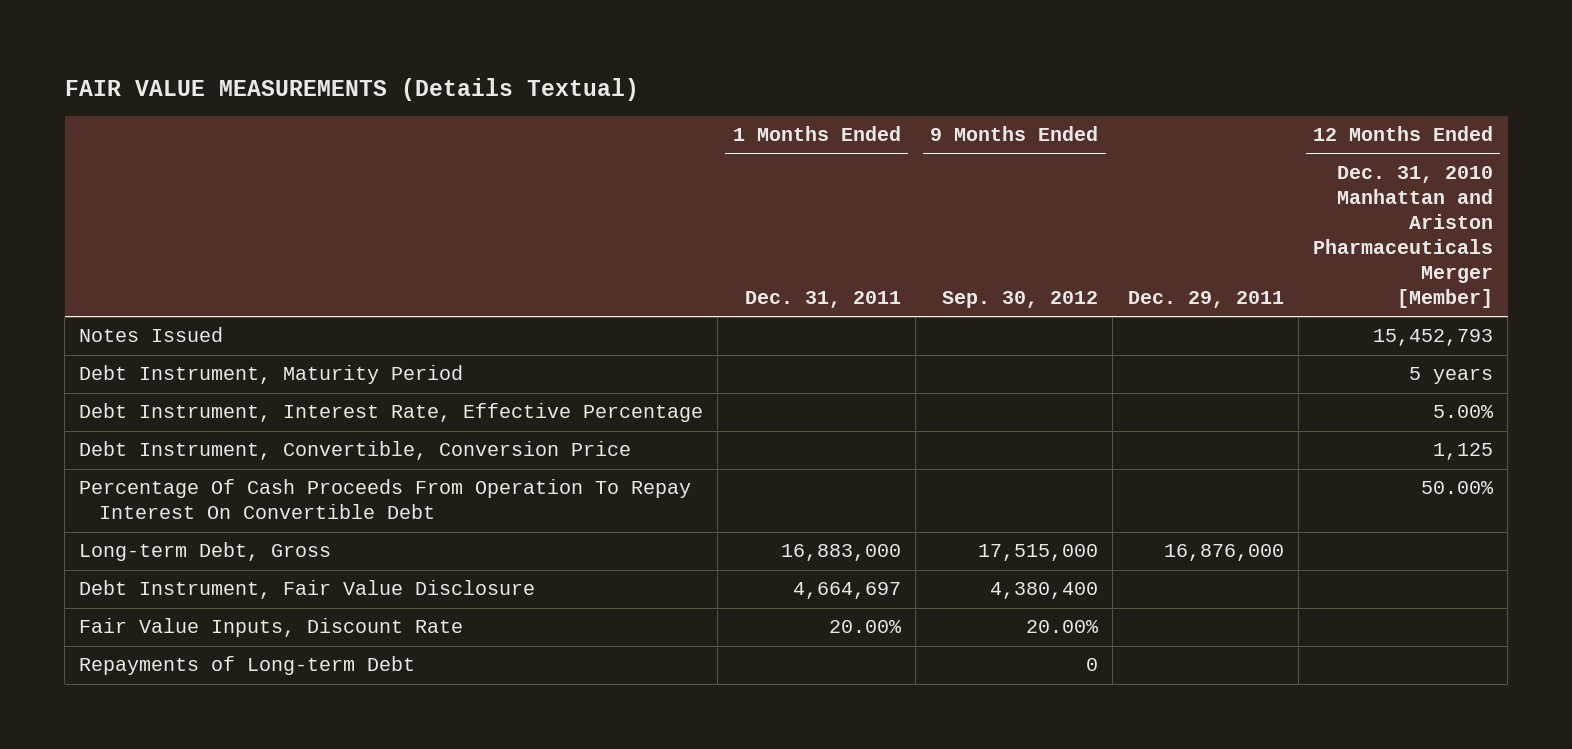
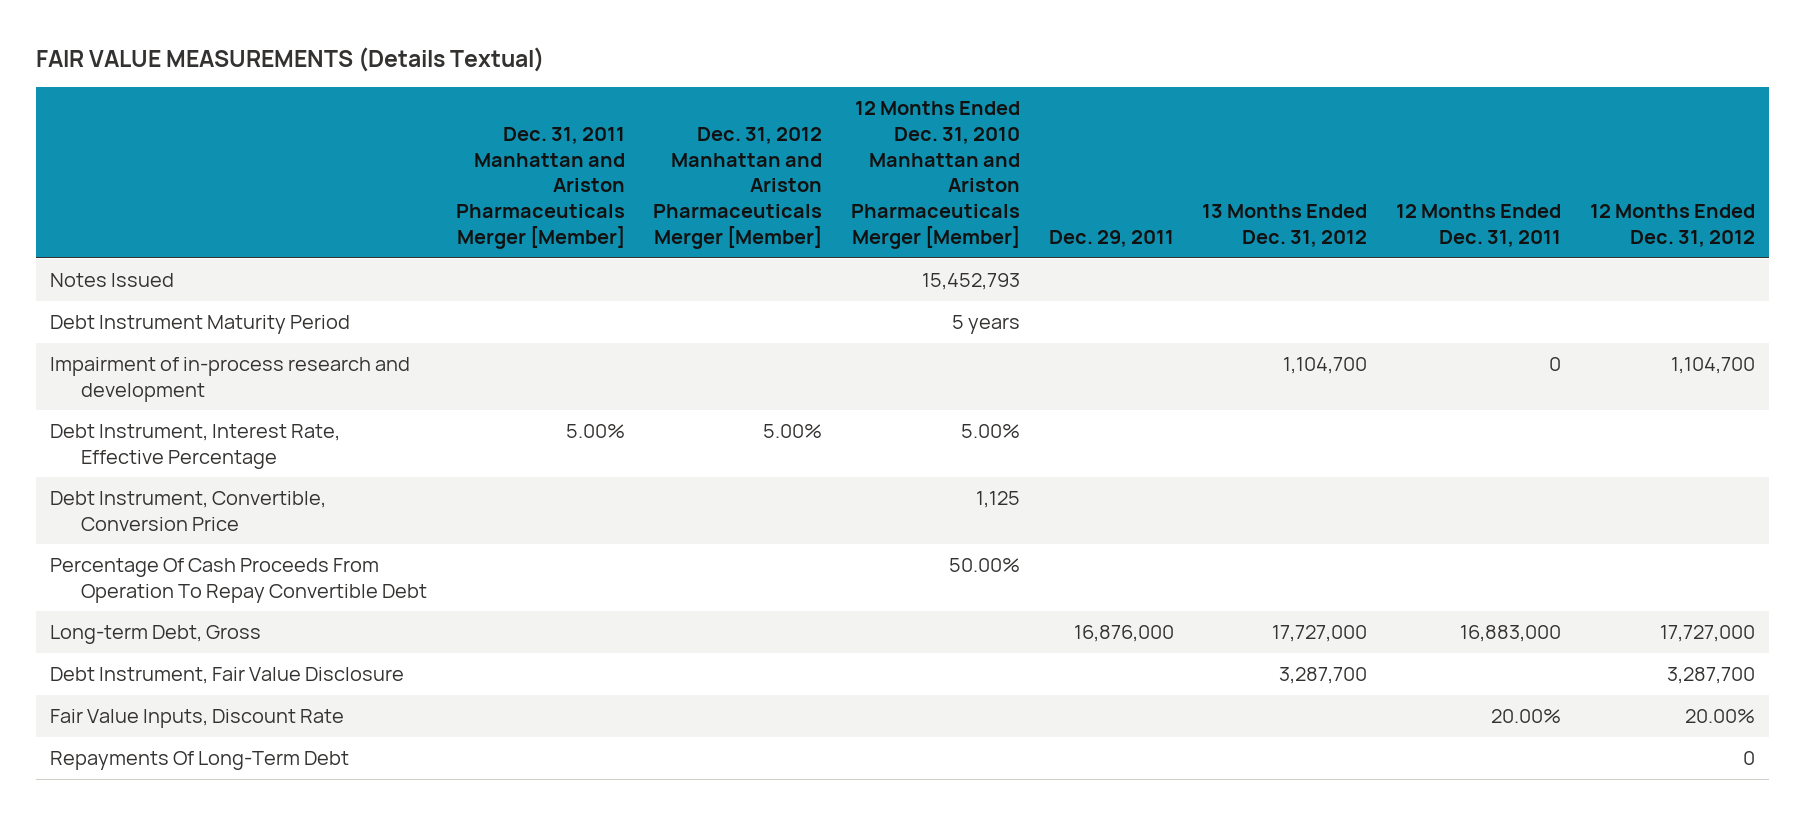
- | 1 Months Ended Dec. 31, 2011 | 9 Months Ended Sep. 30, 2012 | Dec. 29, 2011 | 12 Months Ended Dec. 31, 2010 Manhattan and Ariston Pharmaceuticals Merger [Member]
+ | Dec. 31, 2011 Manhattan and Ariston Pharmaceuticals Merger [Member] | Dec. 31, 2012 Manhattan and Ariston Pharmaceuticals Merger [Member] | 12 Months Ended Dec. 31, 2010 Manhattan and Ariston Pharmaceuticals Merger [Member] | Dec. 29, 2011 | 13 Months Ended Dec. 31, 2012 | 12 Months Ended Dec. 31, 2011 | 12 Months Ended Dec. 31, 2012
- Debt Instrument, Maturity Period | | | | 5 years
+ Debt Instrument Maturity Period | | | 5 years | | | |
+ Impairment of in-process research and development | | | | | 1,104,700 | 0 | 1,104,700
- Percentage Of Cash Proceeds From Operation To Repay Interest On Convertible Debt | | | | 50.00%
+ Percentage Of Cash Proceeds From Operation To Repay Convertible Debt | | | 50.00% | | | |
- Repayments of Long-term Debt | | 0 | |
+ Repayments Of Long-Term Debt | | | | | | | 0

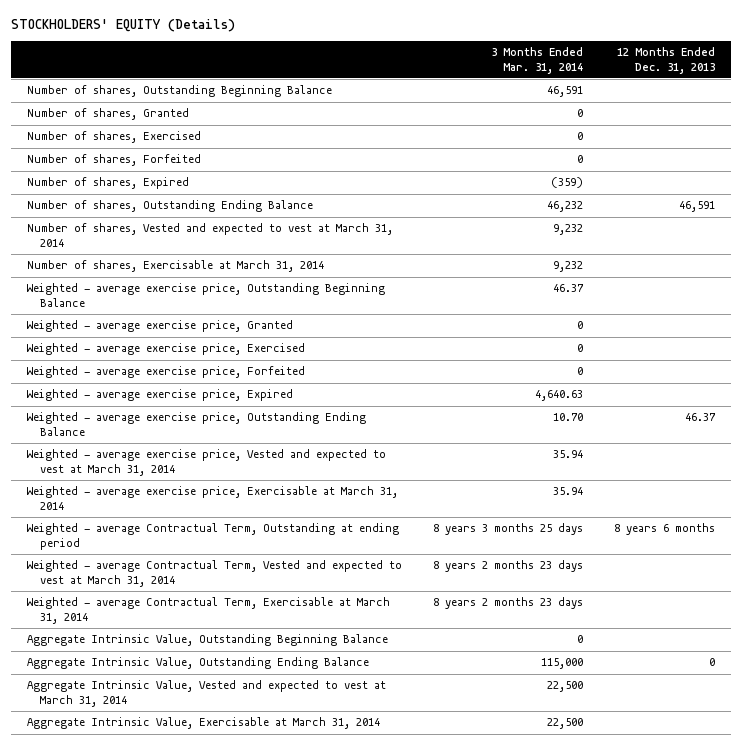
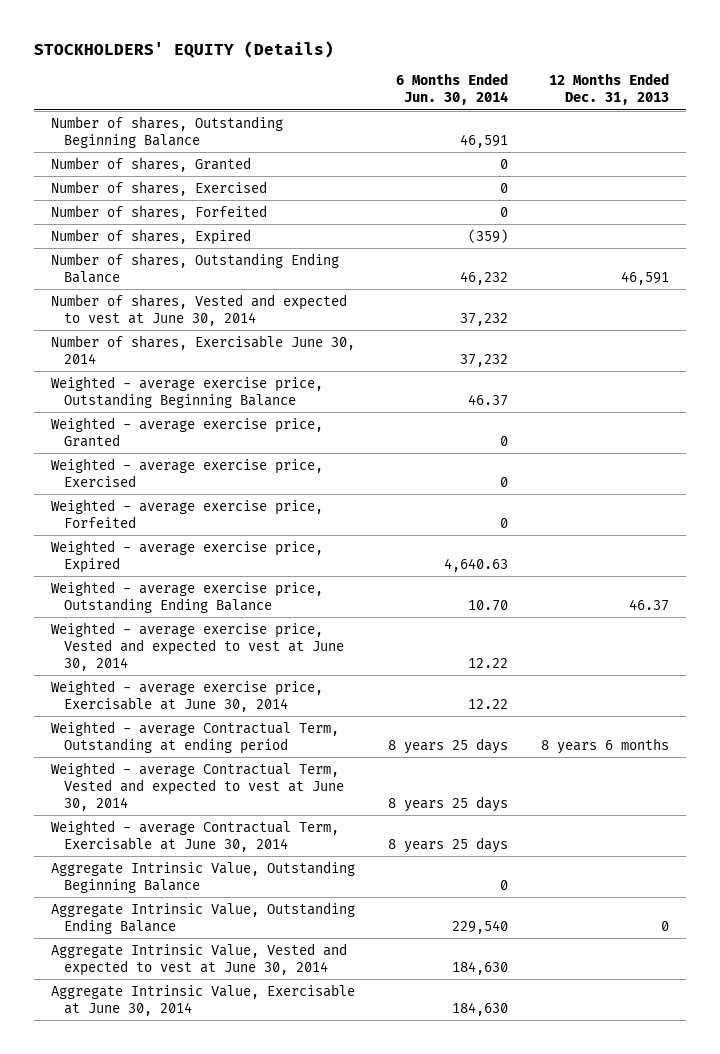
- | 3 Months Ended Mar. 31, 2014 | 12 Months Ended Dec. 31, 2013
+ | 6 Months Ended Jun. 30, 2014 | 12 Months Ended Dec. 31, 2013
- Number of shares, Vested and expected to vest at March 31, 2014 | 9,232 |
- Number of shares, Exercisable at March 31, 2014 | 9,232 |
+ Number of shares, Vested and expected to vest at June 30, 2014 | 37,232 |
+ Number of shares, Exercisable June 30, 2014 | 37,232 |
- Weighted - average exercise price, Vested and expected to vest at March 31, 2014 | 35.94 |
- Weighted - average exercise price, Exercisable at March 31, 2014 | 35.94 |
+ Weighted - average exercise price, Vested and expected to vest at June 30, 2014 | 12.22 |
+ Weighted - average exercise price, Exercisable at June 30, 2014 | 12.22 |
- Weighted - average Contractual Term, Vested and expected to vest at March 31, 2014 | 8 years 2 months 23 days |
- Weighted - average Contractual Term, Exercisable at March 31, 2014 | 8 years 2 months 23 days |
+ Weighted - average Contractual Term, Vested and expected to vest at June 30, 2014 | 8 years 25 days |
+ Weighted - average Contractual Term, Exercisable at June 30, 2014 | 8 years 25 days |
- Aggregate Intrinsic Value, Vested and expected to vest at March 31, 2014 | 22,500 |
- Aggregate Intrinsic Value, Exercisable at March 31, 2014 | 22,500 |
+ Aggregate Intrinsic Value, Vested and expected to vest at June 30, 2014 | 184,630 |
+ Aggregate Intrinsic Value, Exercisable at June 30, 2014 | 184,630 |

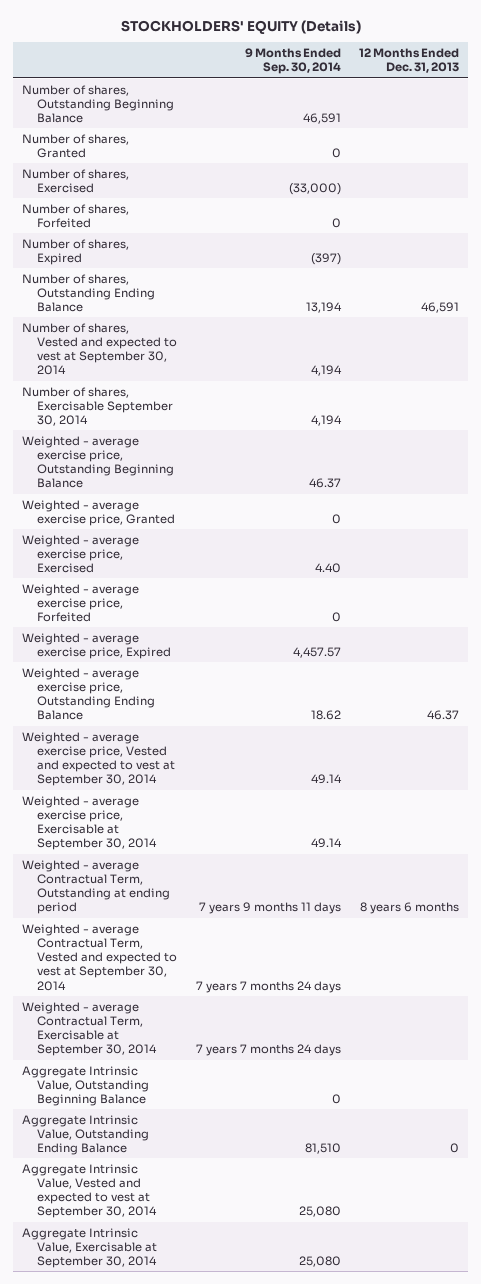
- | 6 Months Ended Jun. 30, 2014 | 12 Months Ended Dec. 31, 2013
+ | 9 Months Ended Sep. 30, 2014 | 12 Months Ended Dec. 31, 2013
- Number of shares, Vested and expected to vest at June 30, 2014 | 37,232 |
- Number of shares, Exercisable June 30, 2014 | 37,232 |
+ Number of shares, Vested and expected to vest at September 30, 2014 | 4,194 |
+ Number of shares, Exercisable September 30, 2014 | 4,194 |
- Weighted - average exercise price, Vested and expected to vest at June 30, 2014 | 12.22 |
- Weighted - average exercise price, Exercisable at June 30, 2014 | 12.22 |
+ Weighted - average exercise price, Vested and expected to vest at September 30, 2014 | 49.14 |
+ Weighted - average exercise price, Exercisable at September 30, 2014 | 49.14 |
- Weighted - average Contractual Term, Vested and expected to vest at June 30, 2014 | 8 years 25 days |
- Weighted - average Contractual Term, Exercisable at June 30, 2014 | 8 years 25 days |
+ Weighted - average Contractual Term, Vested and expected to vest at September 30, 2014 | 7 years 7 months 24 days |
+ Weighted - average Contractual Term, Exercisable at September 30, 2014 | 7 years 7 months 24 days |
- Aggregate Intrinsic Value, Vested and expected to vest at June 30, 2014 | 184,630 |
- Aggregate Intrinsic Value, Exercisable at June 30, 2014 | 184,630 |
+ Aggregate Intrinsic Value, Vested and expected to vest at September 30, 2014 | 25,080 |
+ Aggregate Intrinsic Value, Exercisable at September 30, 2014 | 25,080 |

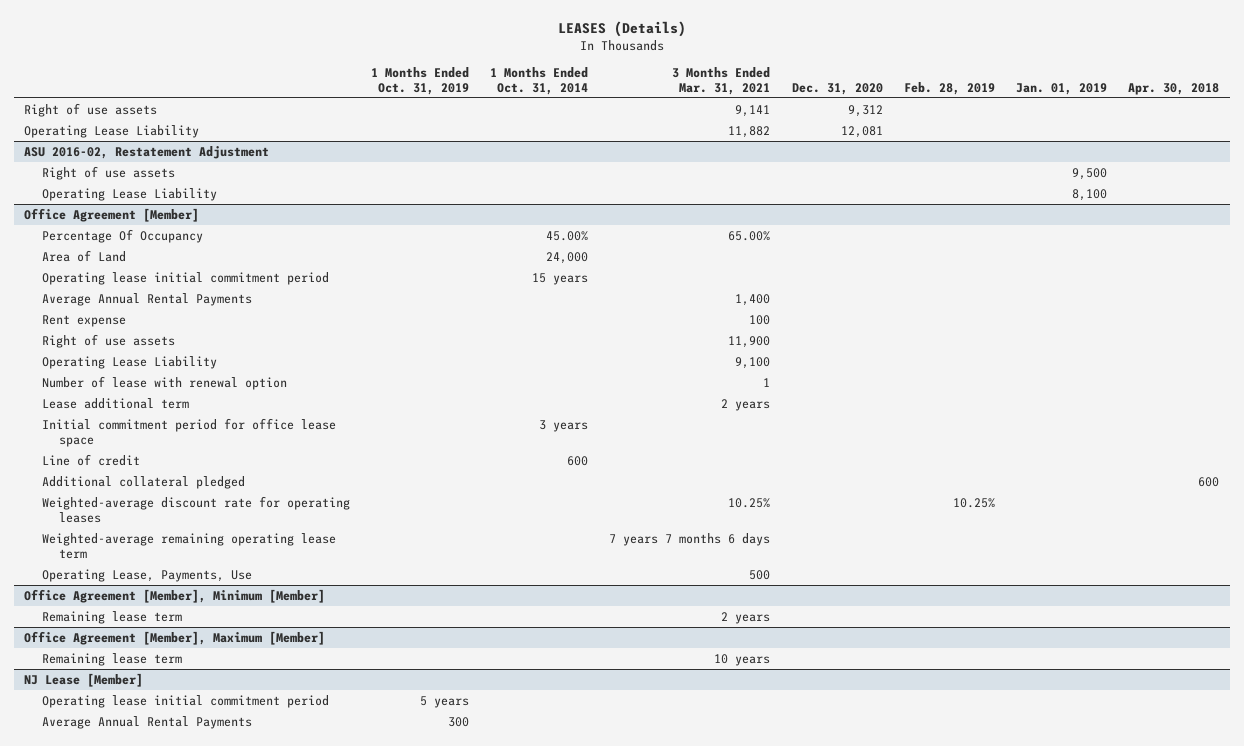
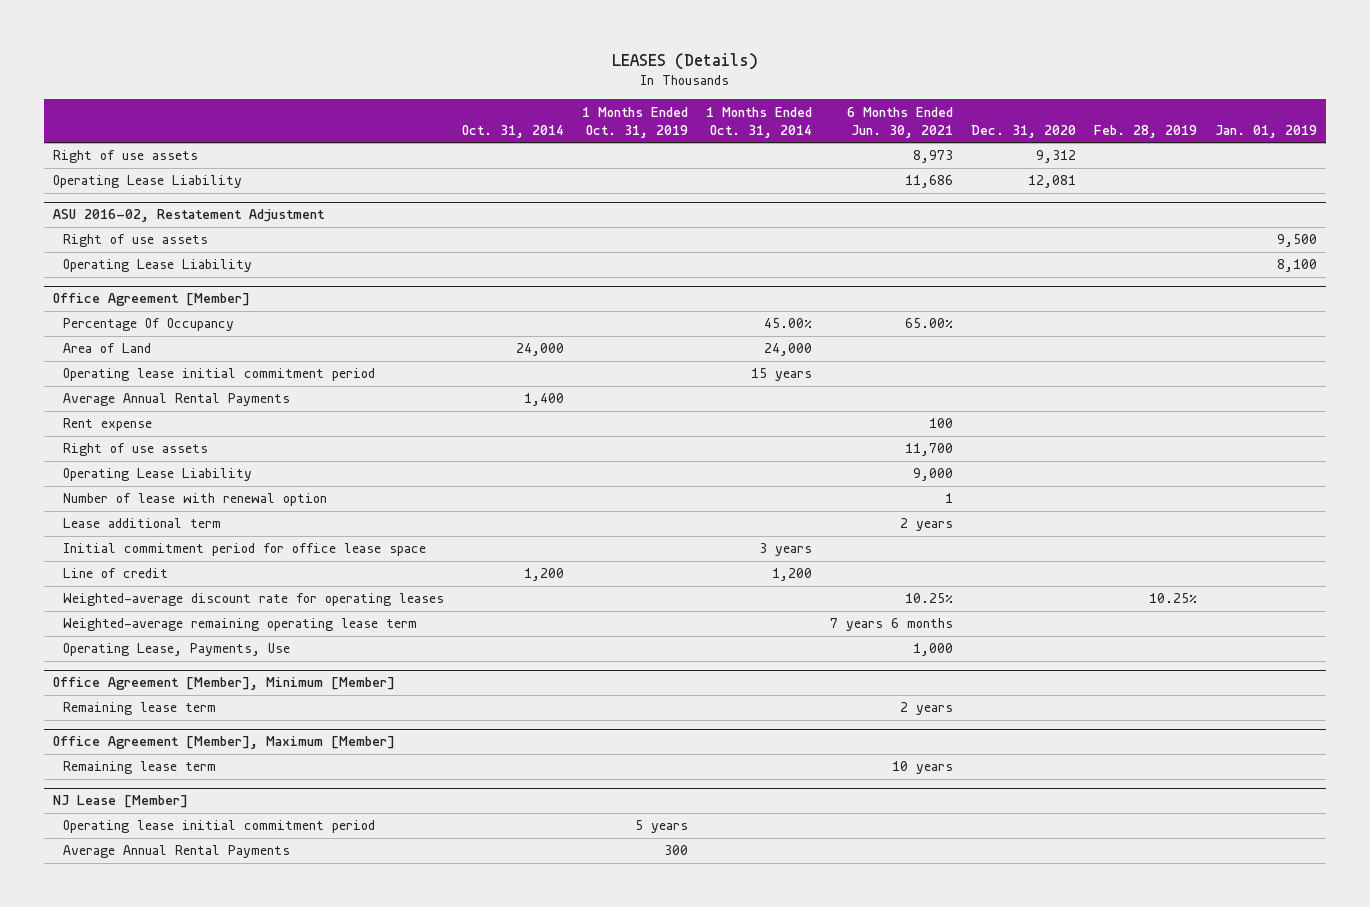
- | 1 Months Ended Oct. 31, 2019 | 1 Months Ended Oct. 31, 2014 | 3 Months Ended Mar. 31, 2021 | Dec. 31, 2020 | Feb. 28, 2019 | Jan. 01, 2019 | Apr. 30, 2018
+ | Oct. 31, 2014 | 1 Months Ended Oct. 31, 2019 | 1 Months Ended Oct. 31, 2014 | 6 Months Ended Jun. 30, 2021 | Dec. 31, 2020 | Feb. 28, 2019 | Jan. 01, 2019
@ Office Agreement [Member]
- Line of credit | | 600 | | | | |
- Additional collateral pledged | | | | | | | 600
+ Line of credit | 1,200 | | 1,200 | | | |

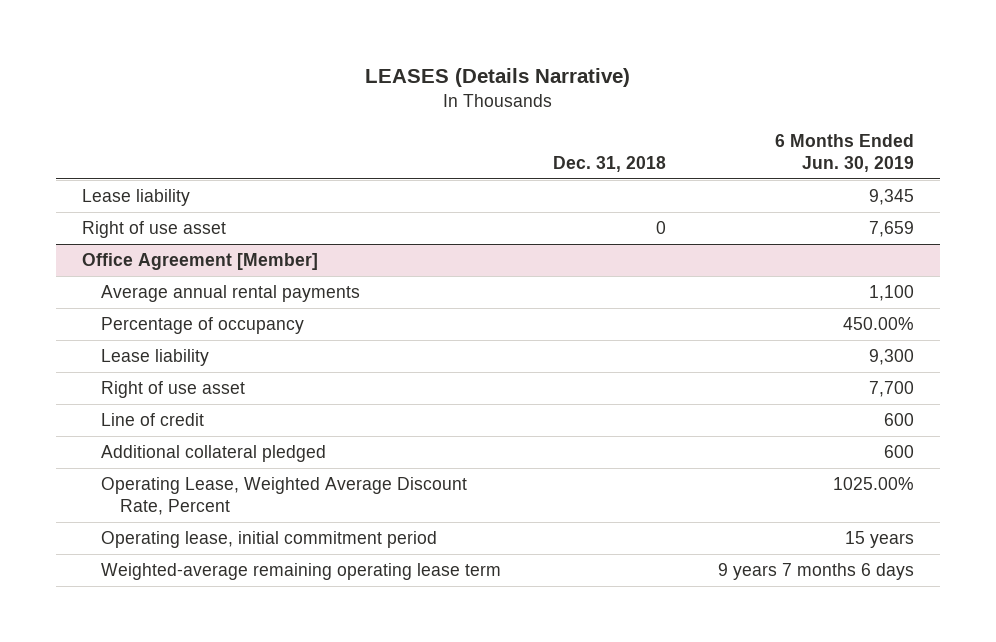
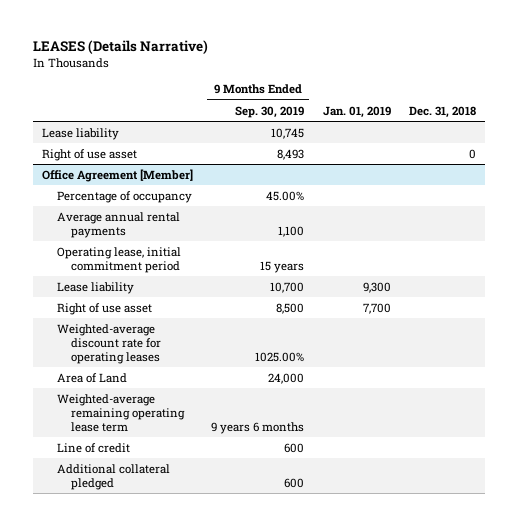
- | Dec. 31, 2018 | 6 Months Ended Jun. 30, 2019
+ | 9 Months Ended Sep. 30, 2019 | Jan. 01, 2019 | Dec. 31, 2018
@ Office Agreement [Member]
moved down: Average annual rental payments | 1,100 | |
moved up: Operating lease, initial commitment period | 15 years | |
+ Weighted-average discount rate for operating leases | 1025.00% | |
+ Area of Land | 24,000 | |
moved up: Weighted-average remaining operating lease term | 9 years 6 months | |
- Operating Lease, Weighted Average Discount Rate, Percent | | 1025.00%

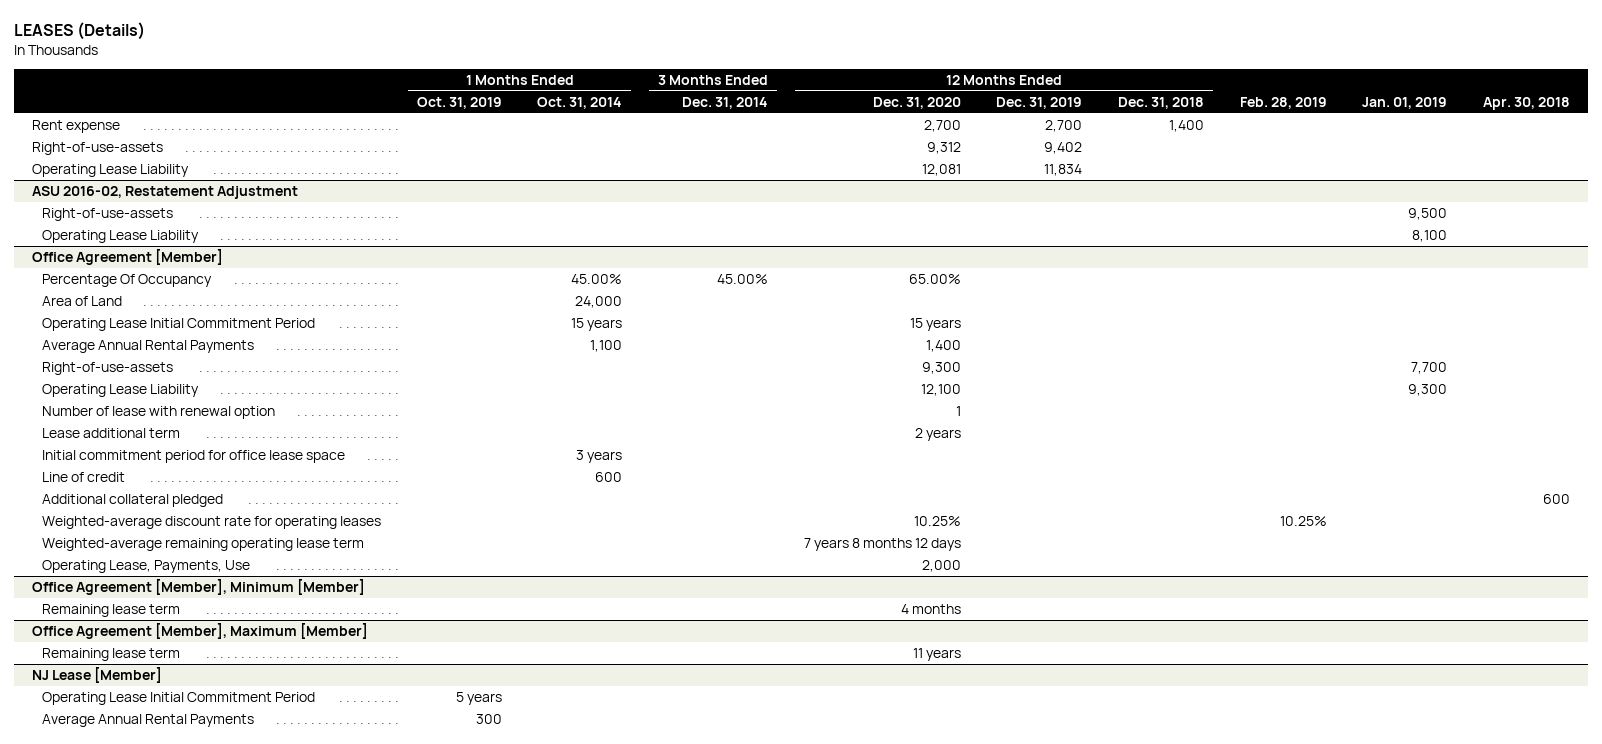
- LEASES (Details Narrative)
+ LEASES (Details)
- | 9 Months Ended Sep. 30, 2019 | Jan. 01, 2019 | Dec. 31, 2018
+ | 1 Months Ended Oct. 31, 2019 | 1 Months Ended Oct. 31, 2014 | 3 Months Ended Dec. 31, 2014 | 12 Months Ended Dec. 31, 2020 | 12 Months Ended Dec. 31, 2019 | 12 Months Ended Dec. 31, 2018 | Feb. 28, 2019 | Jan. 01, 2019 | Apr. 30, 2018
- Lease liability | 10,745 | |
- Right of use asset | 8,493 | | 0
+ Rent expense | | | | 2,700 | 2,700 | 1,400 | | |
+ Right-of-use-assets | | | | 9,312 | 9,402 | | | |
+ Operating Lease Liability | | | | 12,081 | 11,834 | | | |
+ ASU 2016-02, Restatement Adjustment
+ Right-of-use-assets | | | | | | | | 9,500 |
+ Operating Lease Liability | | | | | | | | 8,100 |
@ Office Agreement [Member]
- Percentage of occupancy | 45.00% | |
- Average annual rental payments | 1,100 | |
- Operating lease, initial commitment period | 15 years | |
- Lease liability | 10,700 | 9,300 |
- Right of use asset | 8,500 | 7,700 |
+ Percentage Of Occupancy | | 45.00% | 45.00% | 65.00% | | | | |
+ Operating Lease Initial Commitment Period | | 15 years | | 15 years | | | | |
+ Average Annual Rental Payments | | 1,100 | | 1,400 | | | | |
+ Right-of-use-assets | | | | 9,300 | | | | 7,700 |
+ Operating Lease Liability | | | | 12,100 | | | | 9,300 |
+ Number of lease with renewal option | | | | 1 | | | | |
+ Lease additional term | | | | 2 years | | | | |
+ Initial commitment period for office lease space | | 3 years | | | | | | |
moved down: Weighted-average discount rate for operating leases | | | | 10.25% | | | 10.25% | |
moved down: Weighted-average remaining operating lease term | | | | 7 years 8 months 12 days | | | | |
+ Operating Lease, Payments, Use | | | | 2,000 | | | | |
+ Office Agreement [Member], Minimum [Member]
+ Remaining lease term | | | | 4 months | | | | |
+ Office Agreement [Member], Maximum [Member]
+ Remaining lease term | | | | 11 years | | | | |
+ NJ Lease [Member]
+ Operating Lease Initial Commitment Period | 5 years | | | | | | | |
+ Average Annual Rental Payments | 300 | | | | | | | |

